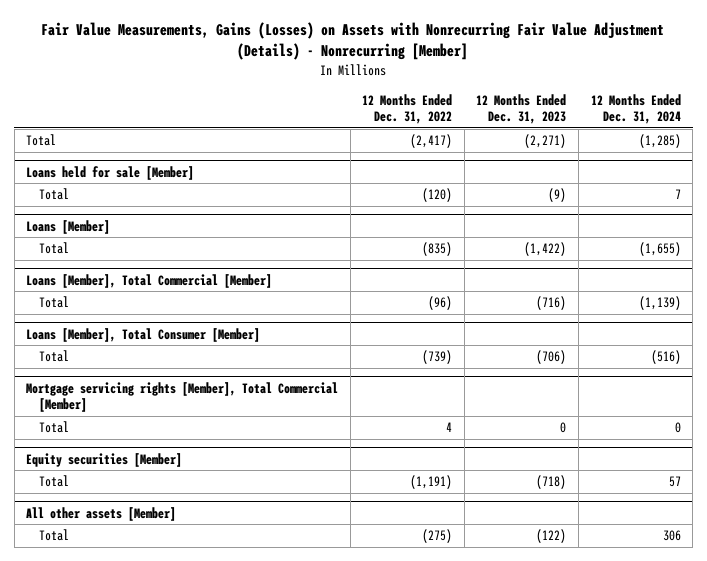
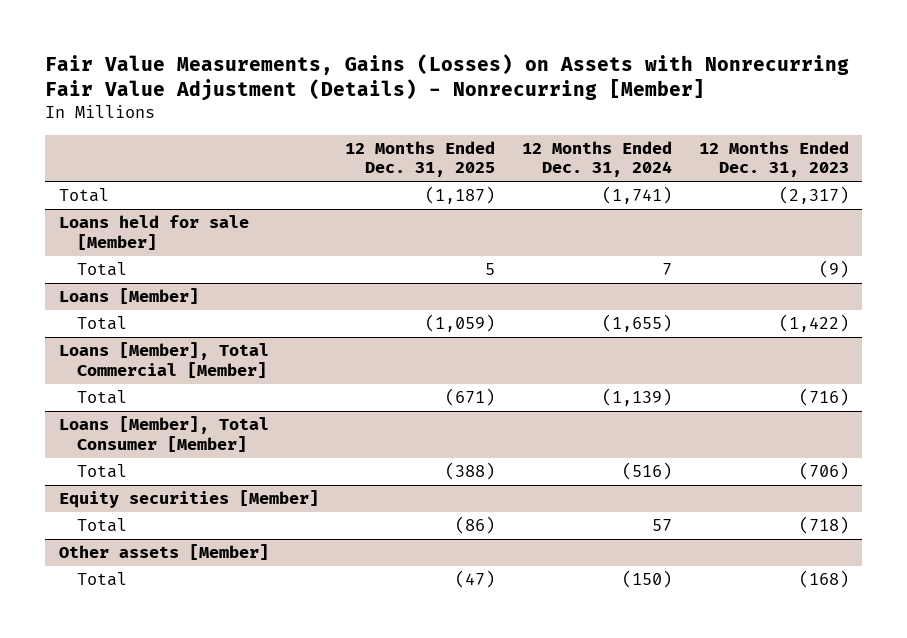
- | 12 Months Ended Dec. 31, 2022 | 12 Months Ended Dec. 31, 2023 | 12 Months Ended Dec. 31, 2024
+ | 12 Months Ended Dec. 31, 2025 | 12 Months Ended Dec. 31, 2024 | 12 Months Ended Dec. 31, 2023
- Total | (2,417) | (2,271) | (1,285)
+ Total | (1,187) | (1,741) | (2,317)
- Mortgage servicing rights [Member], Total Commercial [Member]
- Total | 4 | 0 | 0
- All other assets [Member]
- Total | (275) | (122) | 306
+ Other assets [Member]
+ Total | (47) | (150) | (168)

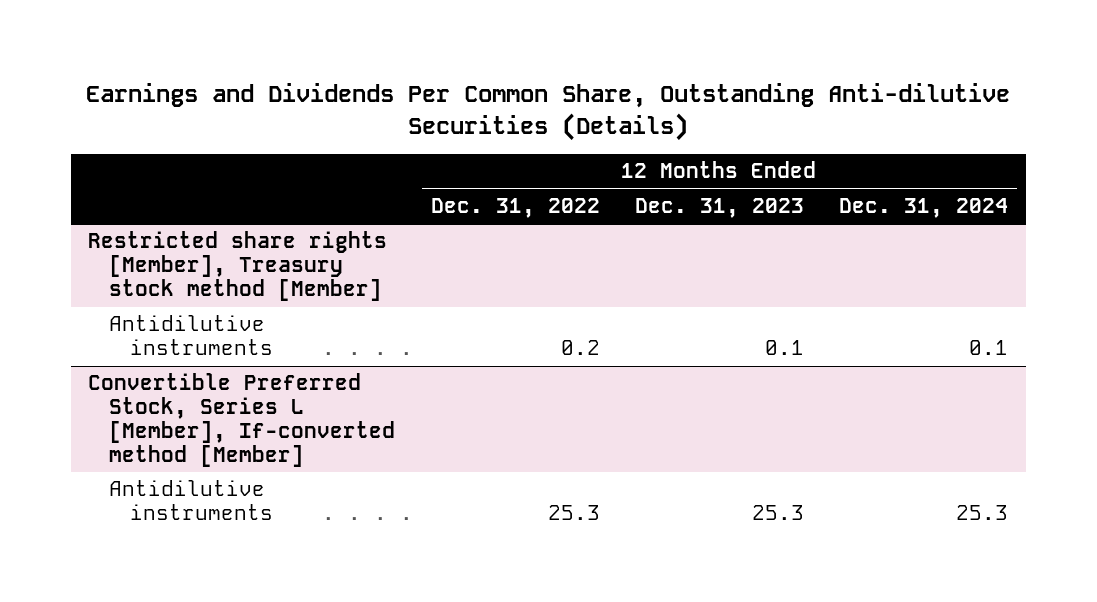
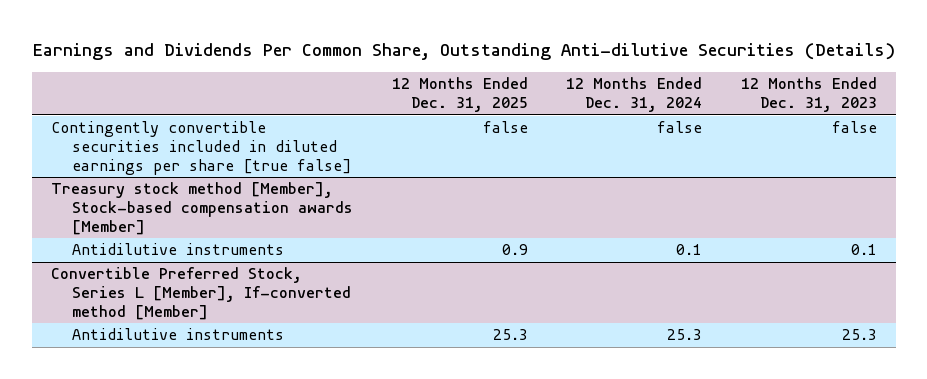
- | 12 Months Ended Dec. 31, 2022 | 12 Months Ended Dec. 31, 2023 | 12 Months Ended Dec. 31, 2024
+ | 12 Months Ended Dec. 31, 2025 | 12 Months Ended Dec. 31, 2024 | 12 Months Ended Dec. 31, 2023
- Restricted share rights [Member], Treasury stock method [Member]
+ Contingently convertible securities included in diluted earnings per share [true false] | false | false | false
+ Treasury stock method [Member], Stock-based compensation awards [Member]

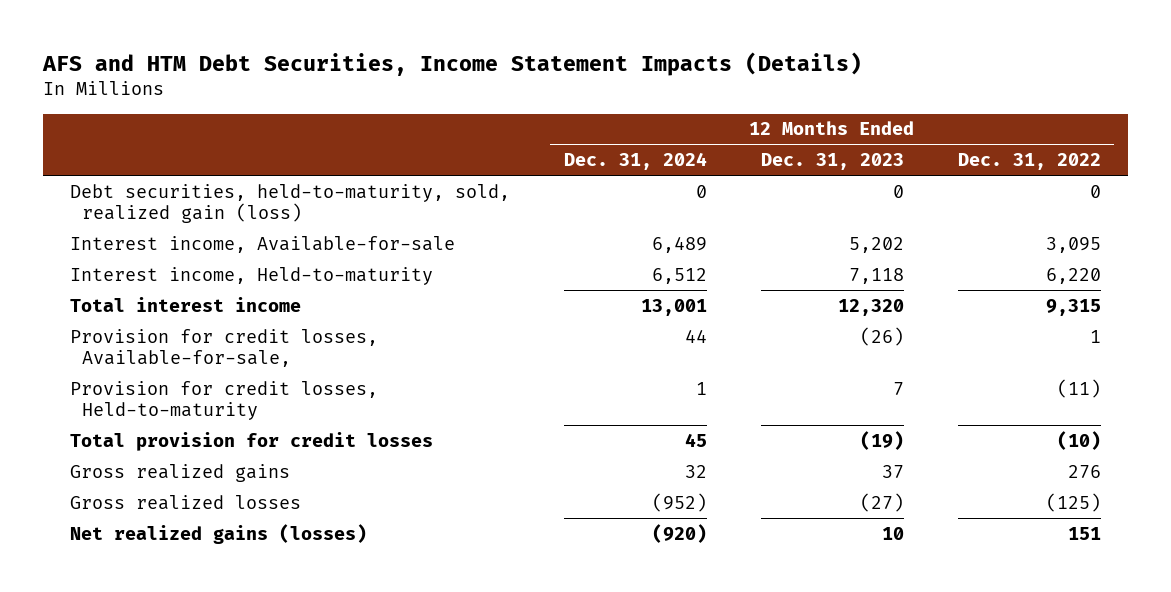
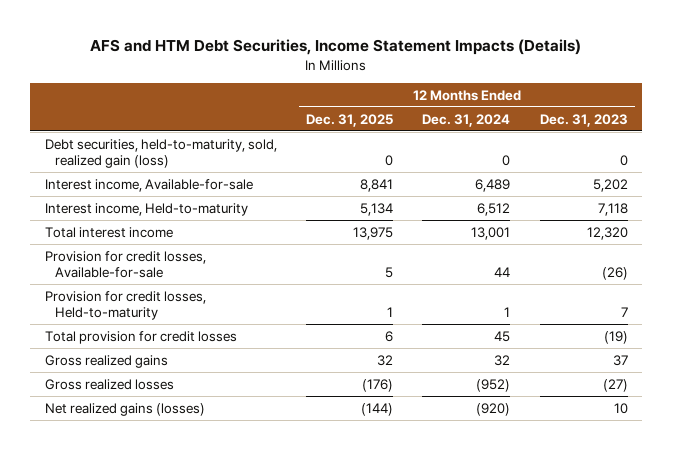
- | 12 Months Ended Dec. 31, 2024 | 12 Months Ended Dec. 31, 2023 | 12 Months Ended Dec. 31, 2022
+ | 12 Months Ended Dec. 31, 2025 | 12 Months Ended Dec. 31, 2024 | 12 Months Ended Dec. 31, 2023
- Provision for credit losses, Available-for-sale, | 44 | (26) | 1
+ Provision for credit losses, Available-for-sale | 5 | 44 | (26)

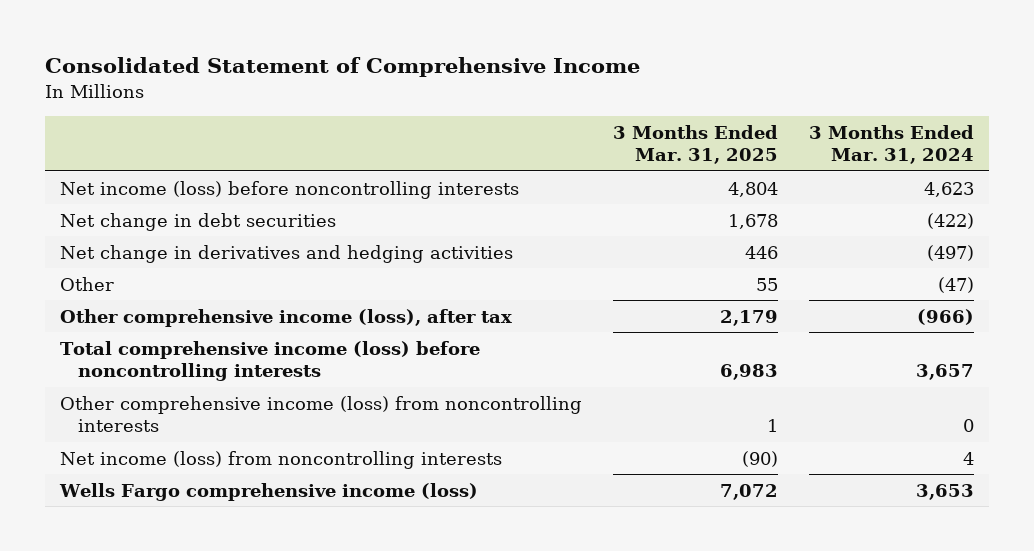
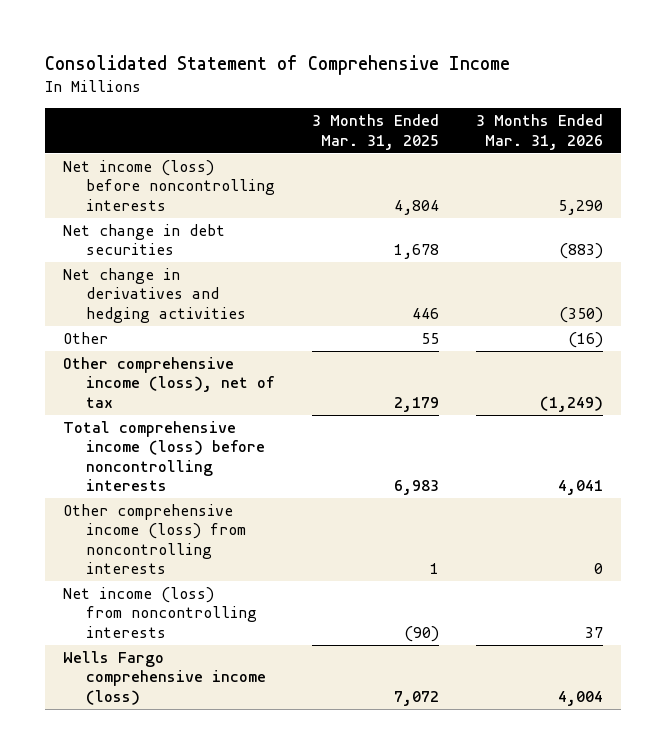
- | 3 Months Ended Mar. 31, 2025 | 3 Months Ended Mar. 31, 2024
+ | 3 Months Ended Mar. 31, 2025 | 3 Months Ended Mar. 31, 2026
- Other comprehensive income (loss), after tax | 2,179 | (966)
+ Other comprehensive income (loss), net of tax | 2,179 | (1,249)

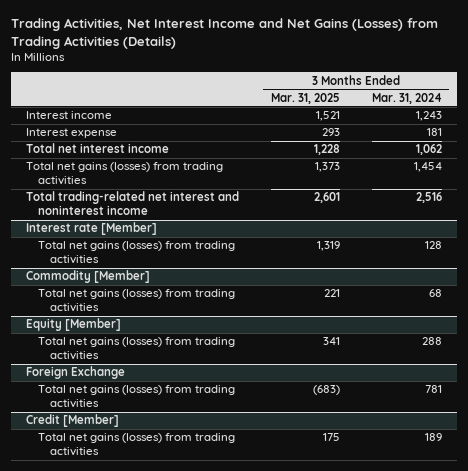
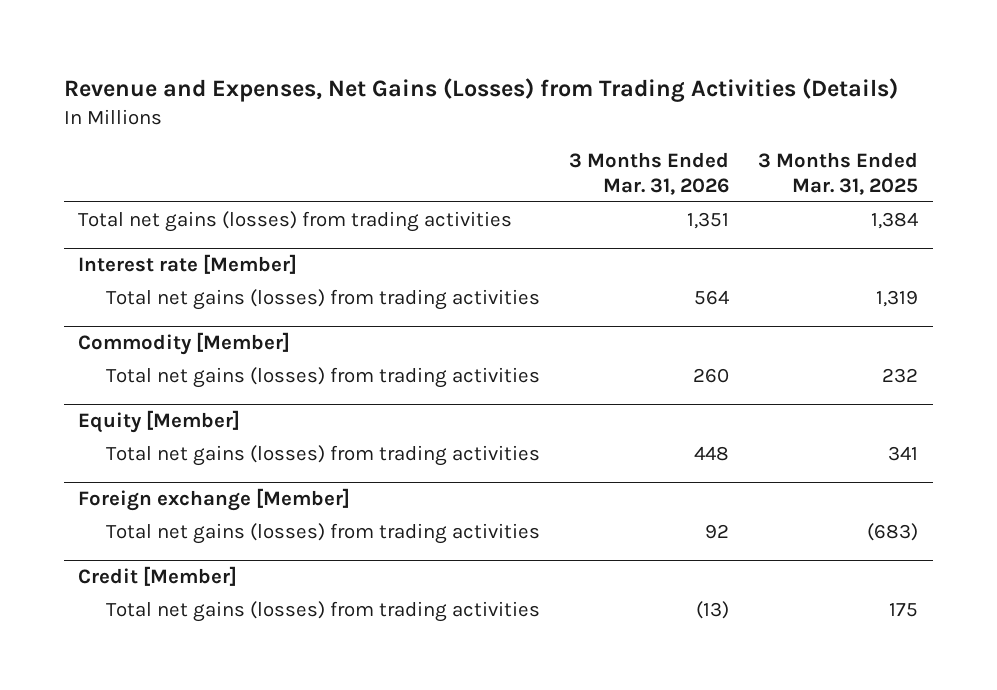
- Trading Activities, Net Interest Income and Net Gains (Losses) from Trading Activities (Details)
+ Revenue and Expenses, Net Gains (Losses) from Trading Activities (Details)
- | 3 Months Ended Mar. 31, 2025 | 3 Months Ended Mar. 31, 2024
+ | 3 Months Ended Mar. 31, 2026 | 3 Months Ended Mar. 31, 2025
- Interest income | 1,521 | 1,243
- Interest expense | 293 | 181
- Total net interest income | 1,228 | 1,062
- Total net gains (losses) from trading activities | 1,373 | 1,454
- Total trading-related net interest and noninterest income | 2,601 | 2,516
+ Total net gains (losses) from trading activities | 1,351 | 1,384
@ Commodity [Member]
- Total net gains (losses) from trading activities | 221 | 68
+ Total net gains (losses) from trading activities | 260 | 232
- Foreign Exchange
+ Foreign exchange [Member]

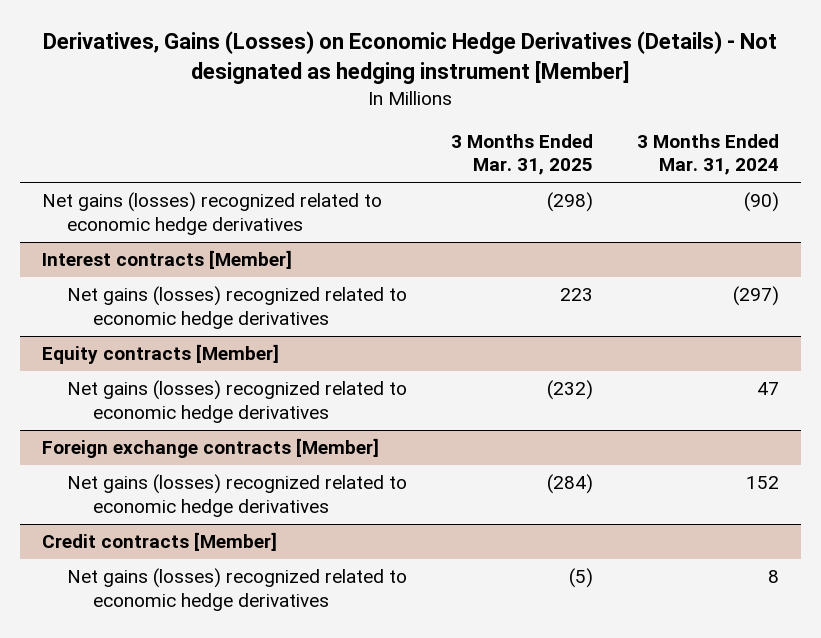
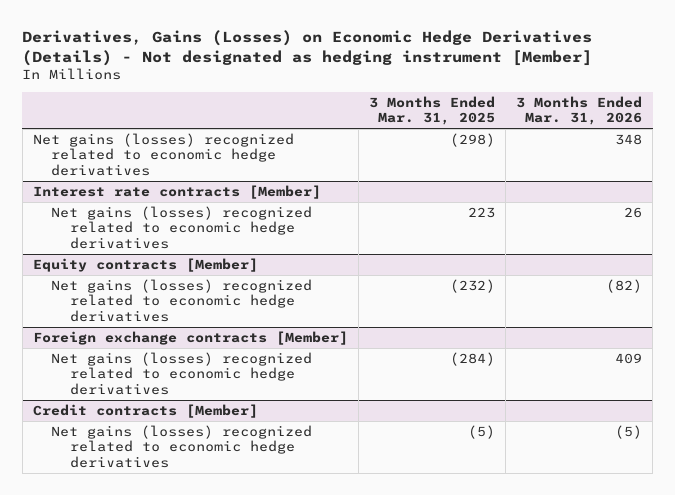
- | 3 Months Ended Mar. 31, 2025 | 3 Months Ended Mar. 31, 2024
+ | 3 Months Ended Mar. 31, 2025 | 3 Months Ended Mar. 31, 2026
- Interest contracts [Member]
+ Interest rate contracts [Member]

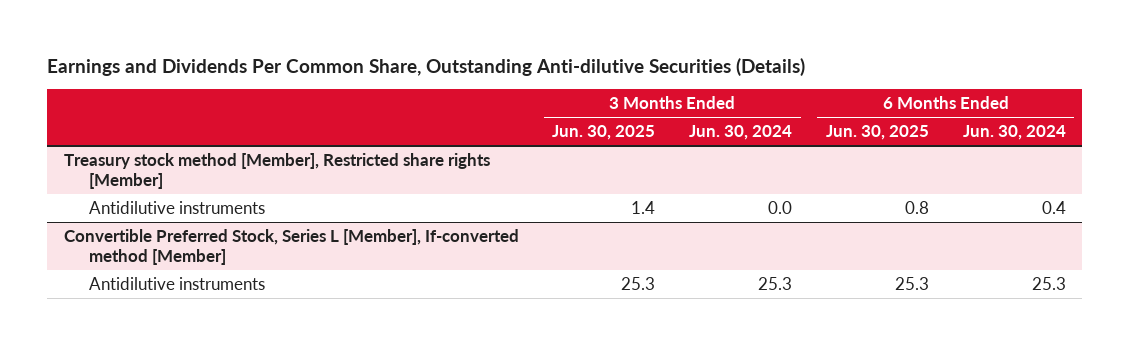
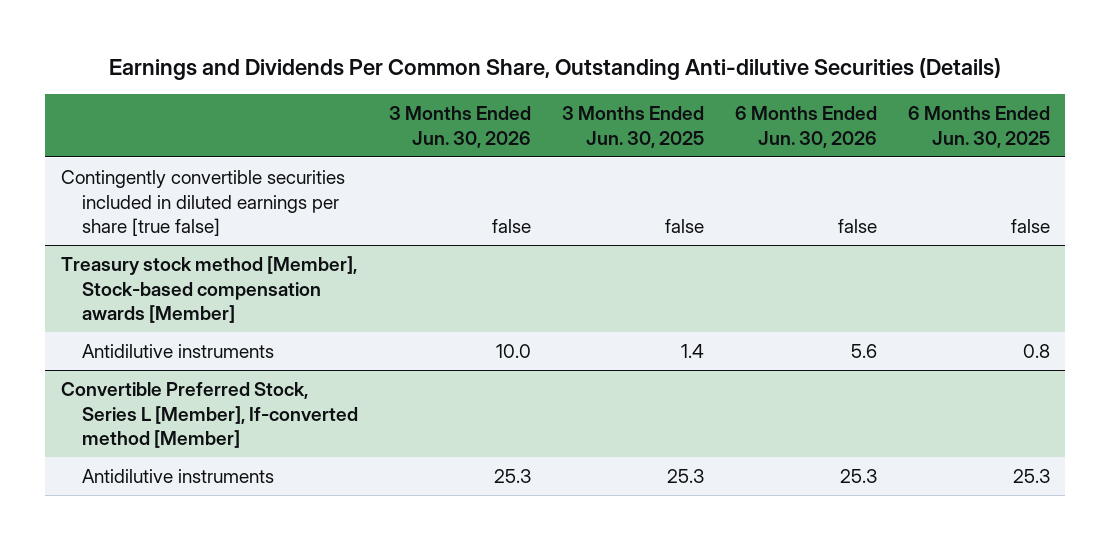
- | 3 Months Ended Jun. 30, 2025 | 3 Months Ended Jun. 30, 2024 | 6 Months Ended Jun. 30, 2025 | 6 Months Ended Jun. 30, 2024
+ | 3 Months Ended Jun. 30, 2026 | 3 Months Ended Jun. 30, 2025 | 6 Months Ended Jun. 30, 2026 | 6 Months Ended Jun. 30, 2025
- Treasury stock method [Member], Restricted share rights [Member]
+ Contingently convertible securities included in diluted earnings per share [true false] | false | false | false | false
+ Treasury stock method [Member], Stock-based compensation awards [Member]

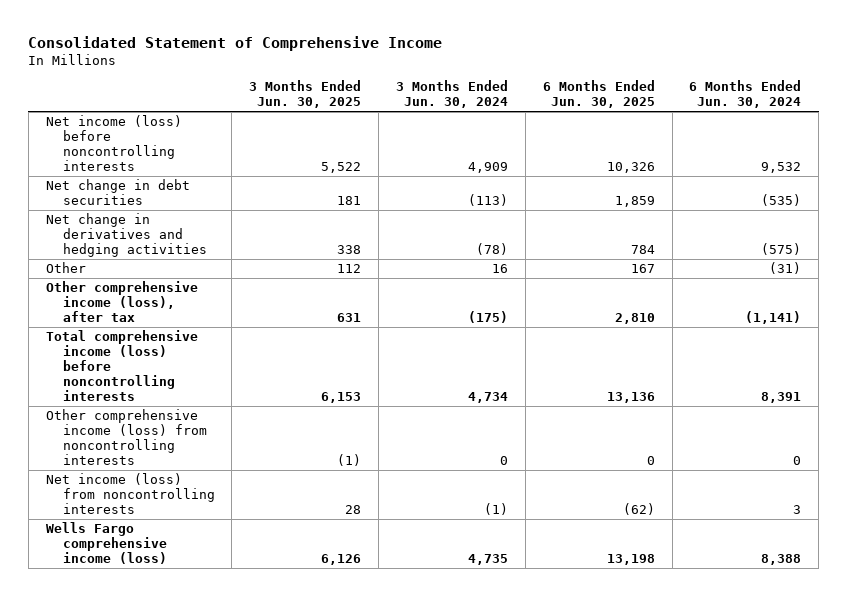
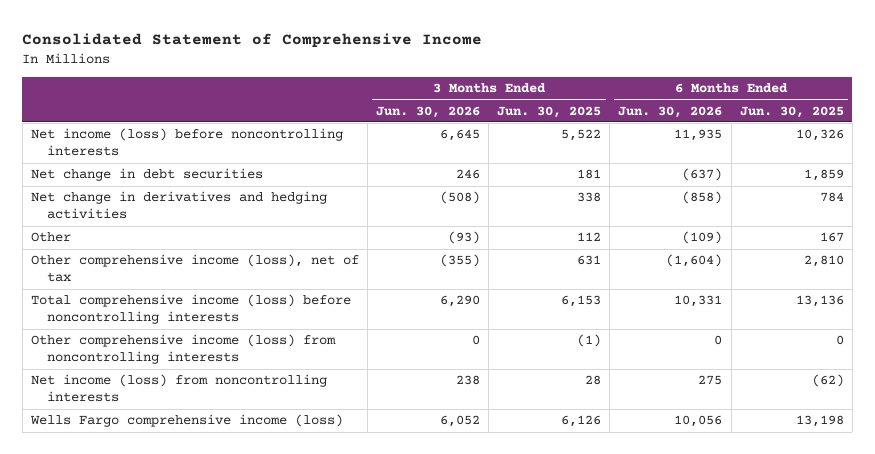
- | 3 Months Ended Jun. 30, 2025 | 3 Months Ended Jun. 30, 2024 | 6 Months Ended Jun. 30, 2025 | 6 Months Ended Jun. 30, 2024
+ | 3 Months Ended Jun. 30, 2026 | 3 Months Ended Jun. 30, 2025 | 6 Months Ended Jun. 30, 2026 | 6 Months Ended Jun. 30, 2025
- Other comprehensive income (loss), after tax | 631 | (175) | 2,810 | (1,141)
+ Other comprehensive income (loss), net of tax | (355) | 631 | (1,604) | 2,810

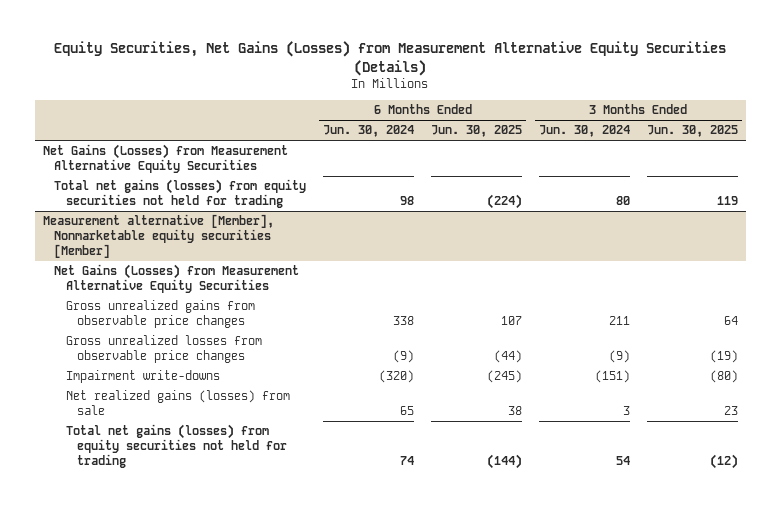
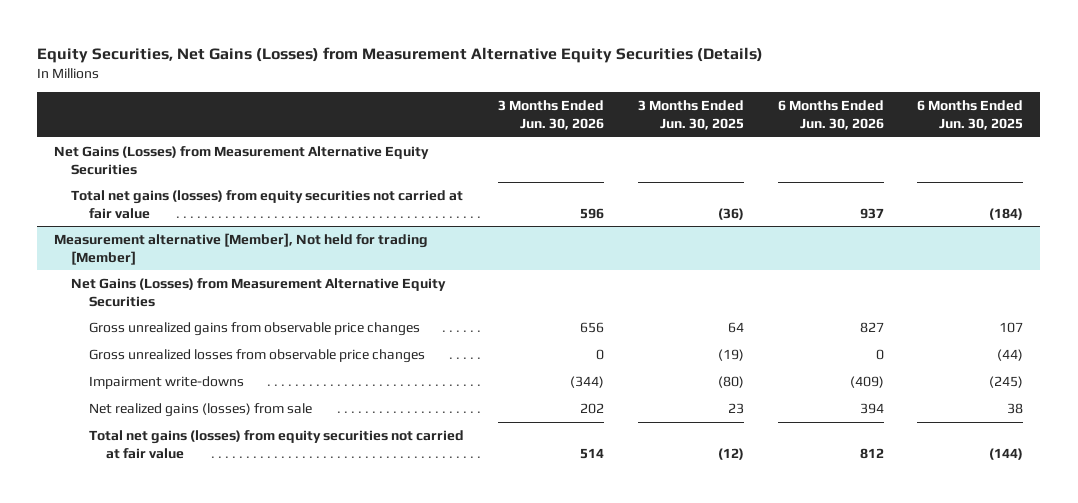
- | 6 Months Ended Jun. 30, 2024 | 6 Months Ended Jun. 30, 2025 | 3 Months Ended Jun. 30, 2024 | 3 Months Ended Jun. 30, 2025
+ | 3 Months Ended Jun. 30, 2026 | 3 Months Ended Jun. 30, 2025 | 6 Months Ended Jun. 30, 2026 | 6 Months Ended Jun. 30, 2025
- Total net gains (losses) from equity securities not held for trading | 98 | (224) | 80 | 119
- Measurement alternative [Member], Nonmarketable equity securities [Member]
+ Total net gains (losses) from equity securities not carried at fair value | 596 | (36) | 937 | (184)
+ Measurement alternative [Member], Not held for trading [Member]
- Total net gains (losses) from equity securities not held for trading | 74 | (144) | 54 | (12)
+ Total net gains (losses) from equity securities not carried at fair value | 514 | (12) | 812 | (144)

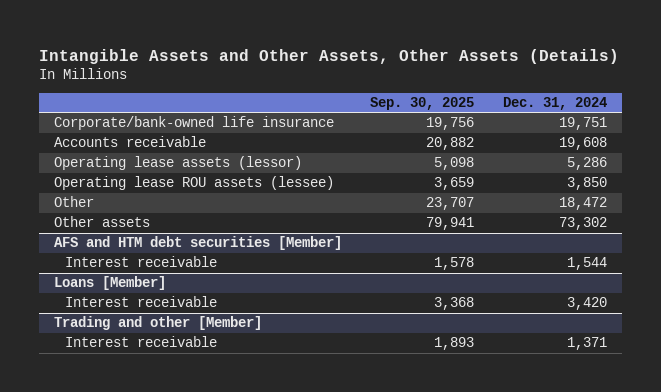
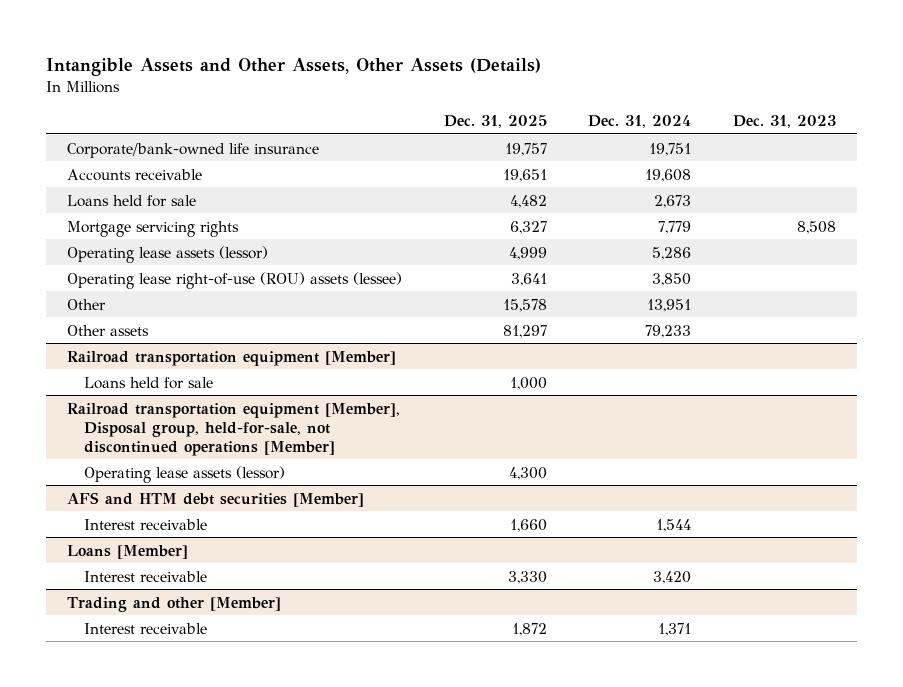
- | Sep. 30, 2025 | Dec. 31, 2024
+ | Dec. 31, 2025 | Dec. 31, 2024 | Dec. 31, 2023
+ Loans held for sale | 4,482 | 2,673 |
+ Mortgage servicing rights | 6,327 | 7,779 | 8,508
- Operating lease ROU assets (lessee) | 3,659 | 3,850
- Other | 23,707 | 18,472
- Other assets | 79,941 | 73,302
+ Operating lease right-of-use (ROU) assets (lessee) | 3,641 | 3,850 |
+ Other | 15,578 | 13,951 |
+ Other assets | 81,297 | 79,233 |
+ Railroad transportation equipment [Member]
+ Loans held for sale | 1,000 | |
+ Railroad transportation equipment [Member], Disposal group, held-for-sale, not discontinued operations [Member]
+ Operating lease assets (lessor) | 4,300 | |

